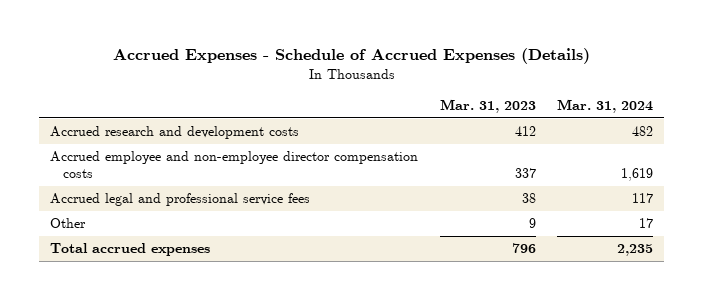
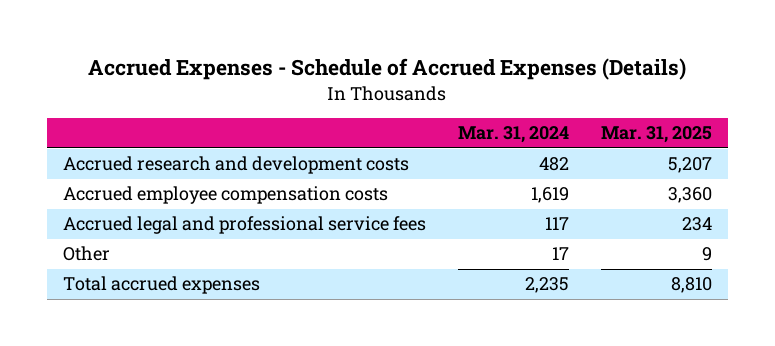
- | Mar. 31, 2023 | Mar. 31, 2024
+ | Mar. 31, 2024 | Mar. 31, 2025
- Accrued employee and non-employee director compensation costs | 337 | 1,619
+ Accrued employee compensation costs | 1,619 | 3,360

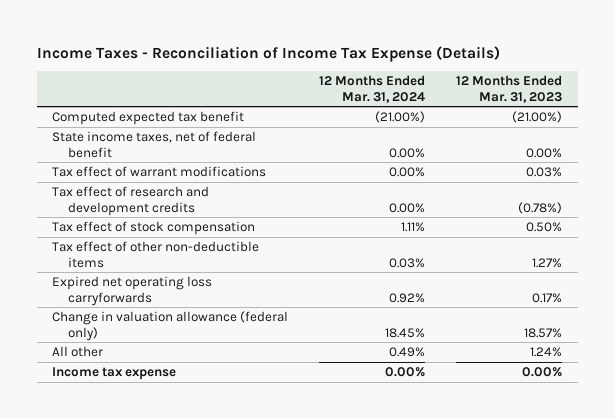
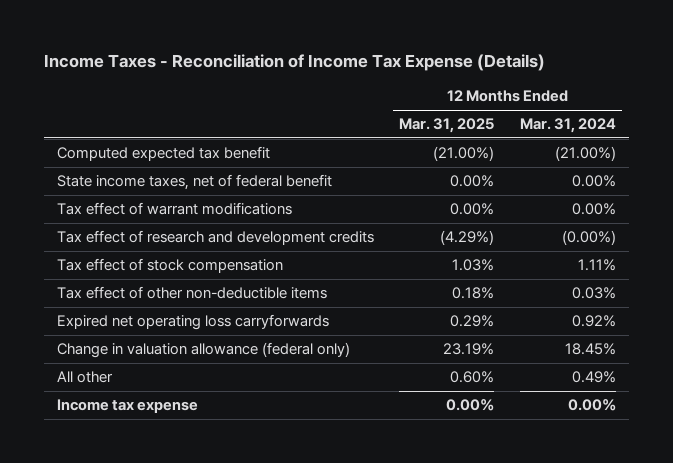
- | 12 Months Ended Mar. 31, 2024 | 12 Months Ended Mar. 31, 2023
+ | 12 Months Ended Mar. 31, 2025 | 12 Months Ended Mar. 31, 2024
- Tax effect of research and development credits | 0.00% | (0.78%)
+ Tax effect of research and development credits | (4.29%) | (0.00%)

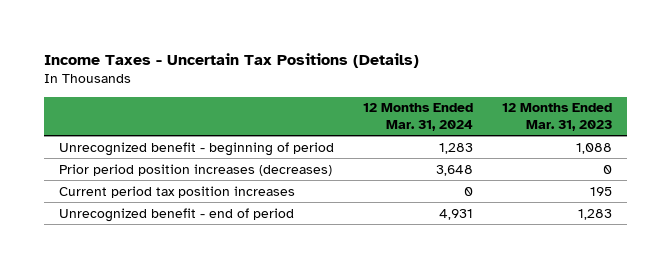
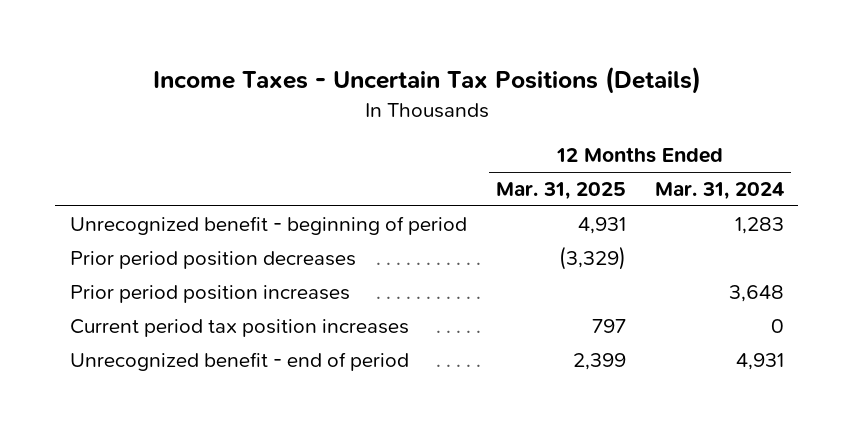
- | 12 Months Ended Mar. 31, 2024 | 12 Months Ended Mar. 31, 2023
+ | 12 Months Ended Mar. 31, 2025 | 12 Months Ended Mar. 31, 2024
- Prior period position increases (decreases) | 3,648 | 0
+ Prior period position decreases | (3,329) |
+ Prior period position increases | | 3,648

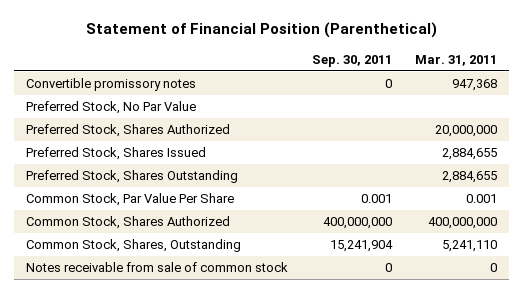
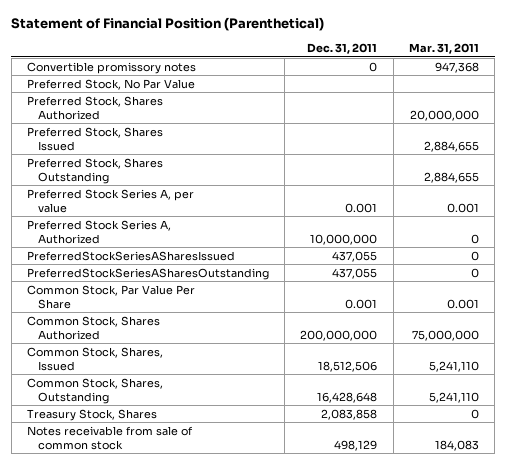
- | Sep. 30, 2011 | Mar. 31, 2011
+ | Dec. 31, 2011 | Mar. 31, 2011
+ Preferred Stock Series A, per value | 0.001 | 0.001
+ Preferred Stock Series A, Authorized | 10,000,000 | 0
+ PreferredStockSeriesASharesIssued | 437,055 | 0
+ PreferredStockSeriesASharesOutstanding | 437,055 | 0
- Common Stock, Shares Authorized | 400,000,000 | 400,000,000
+ Common Stock, Shares Authorized | 200,000,000 | 75,000,000
+ Common Stock, Shares, Issued | 18,512,506 | 5,241,110
- Notes receivable from sale of common stock | 0 | 0
+ Treasury Stock, Shares | 2,083,858 | 0
+ Notes receivable from sale of common stock | 498,129 | 184,083

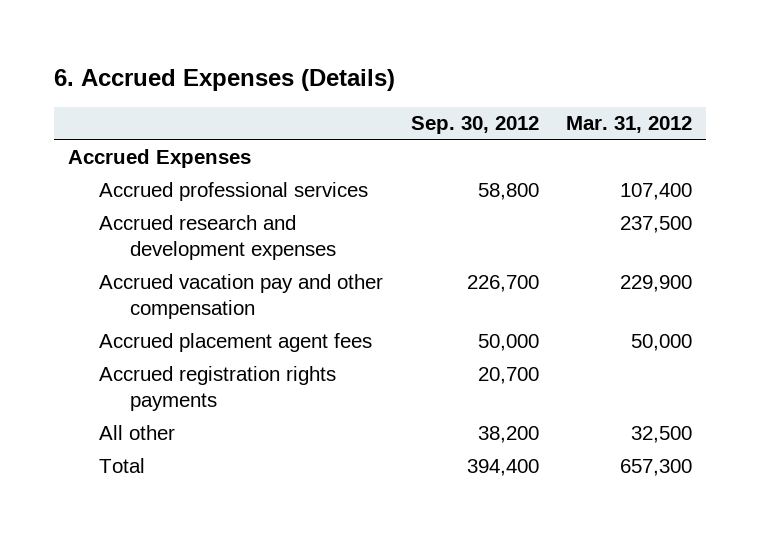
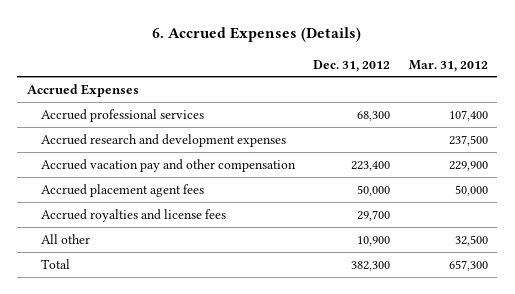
- | Sep. 30, 2012 | Mar. 31, 2012
+ | Dec. 31, 2012 | Mar. 31, 2012
- Accrued registration rights payments | 20,700 |
+ Accrued royalties and license fees | 29,700 |

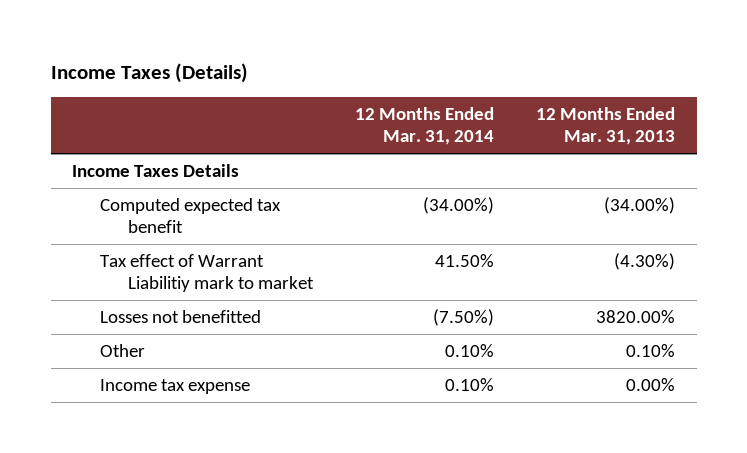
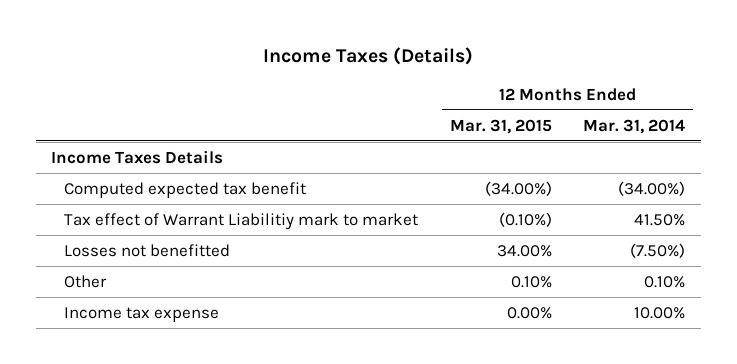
- | 12 Months Ended Mar. 31, 2014 | 12 Months Ended Mar. 31, 2013
+ | 12 Months Ended Mar. 31, 2015 | 12 Months Ended Mar. 31, 2014
- Income tax expense | 0.10% | 0.00%
+ Income tax expense | 0.00% | 10.00%

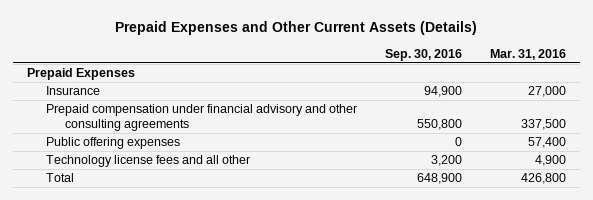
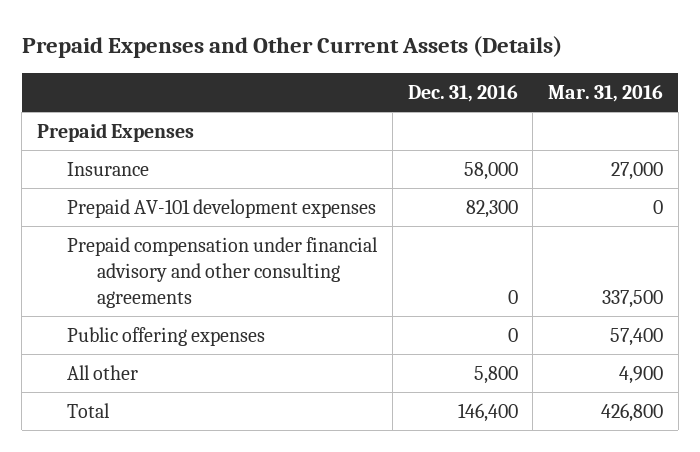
- | Sep. 30, 2016 | Mar. 31, 2016
+ | Dec. 31, 2016 | Mar. 31, 2016
+ Prepaid AV-101 development expenses | 82,300 | 0
- Technology license fees and all other | 3,200 | 4,900
+ All other | 5,800 | 4,900

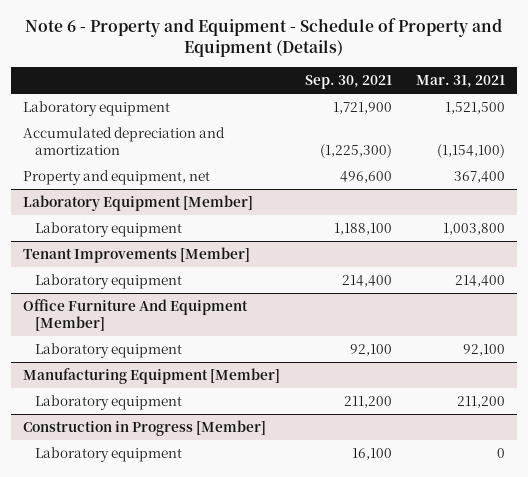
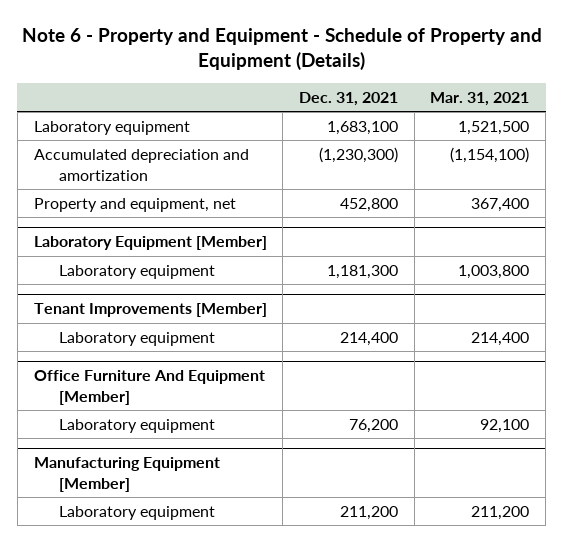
- | Sep. 30, 2021 | Mar. 31, 2021
+ | Dec. 31, 2021 | Mar. 31, 2021
- Construction in Progress [Member]
- Laboratory equipment | 16,100 | 0

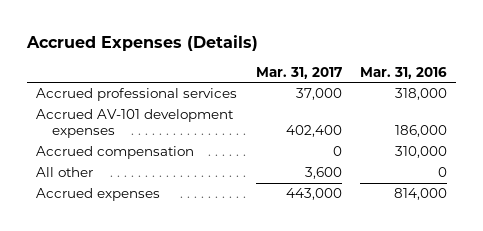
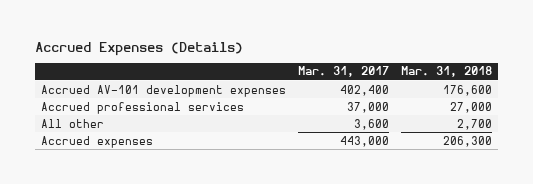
- | Mar. 31, 2017 | Mar. 31, 2016
+ | Mar. 31, 2017 | Mar. 31, 2018
- Accrued compensation | 0 | 310,000
moved down: Accrued professional services | 37,000 | 27,000

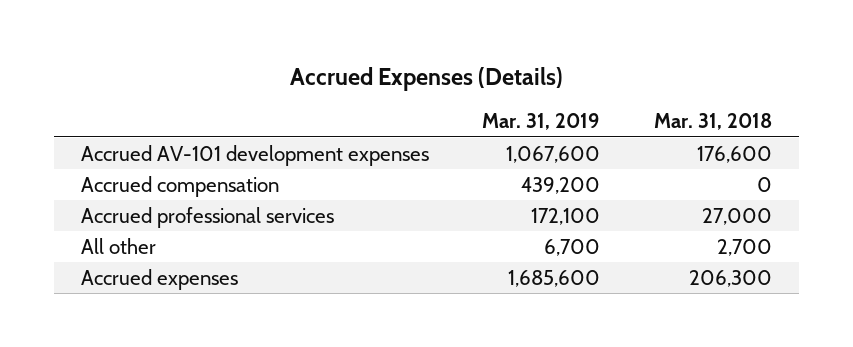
- | Mar. 31, 2017 | Mar. 31, 2018
+ | Mar. 31, 2019 | Mar. 31, 2018
+ Accrued compensation | 439,200 | 0

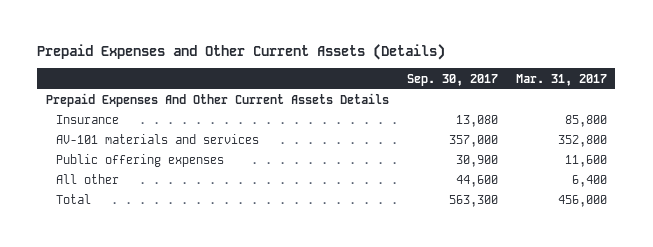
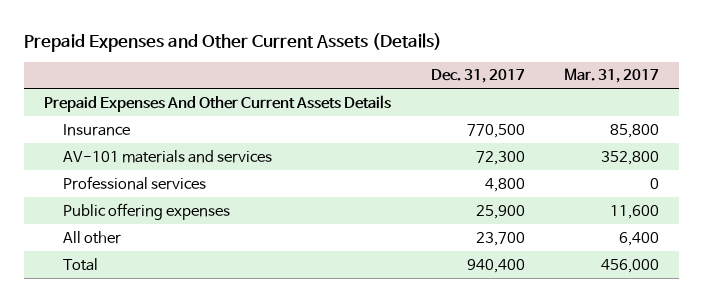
- | Sep. 30, 2017 | Mar. 31, 2017
+ | Dec. 31, 2017 | Mar. 31, 2017
+ Professional services | 4,800 | 0

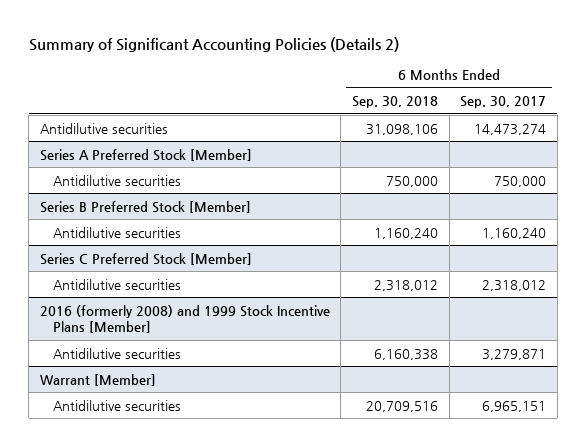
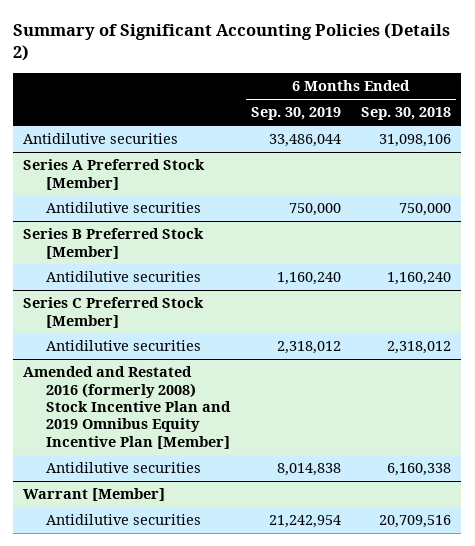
- | 6 Months Ended Sep. 30, 2018 | 6 Months Ended Sep. 30, 2017
+ | 6 Months Ended Sep. 30, 2019 | 6 Months Ended Sep. 30, 2018
- 2016 (formerly 2008) and 1999 Stock Incentive Plans [Member]
+ Amended and Restated 2016 (formerly 2008) Stock Incentive Plan and 2019 Omnibus Equity Incentive Plan [Member]

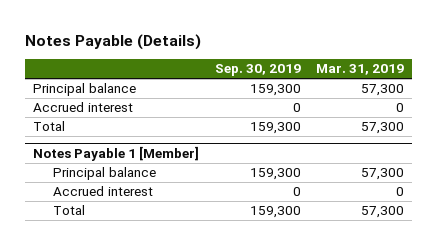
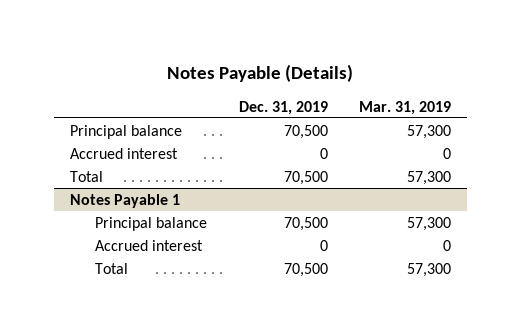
- | Sep. 30, 2019 | Mar. 31, 2019
+ | Dec. 31, 2019 | Mar. 31, 2019
- Notes Payable 1 [Member]
+ Notes Payable 1

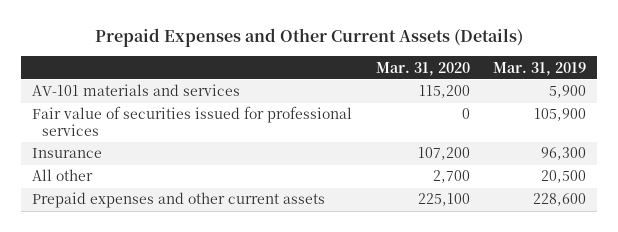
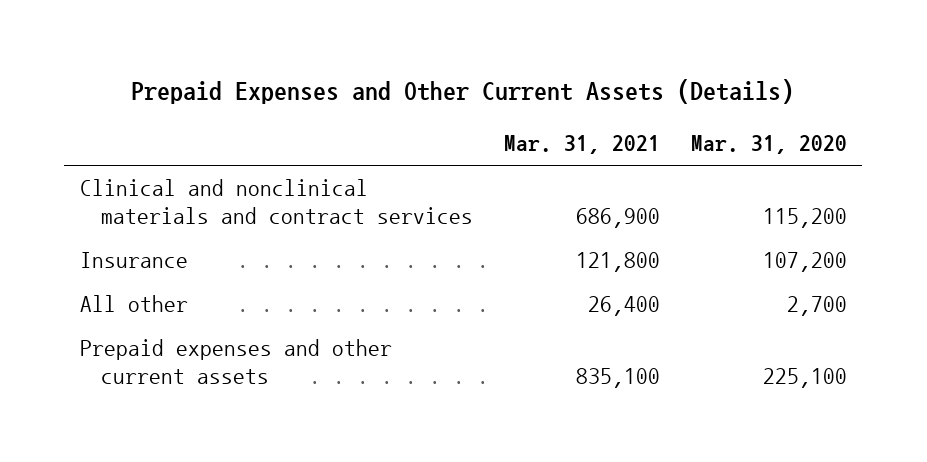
- | Mar. 31, 2020 | Mar. 31, 2019
+ | Mar. 31, 2021 | Mar. 31, 2020
- AV-101 materials and services | 115,200 | 5,900
- Fair value of securities issued for professional services | 0 | 105,900
+ Clinical and nonclinical materials and contract services | 686,900 | 115,200

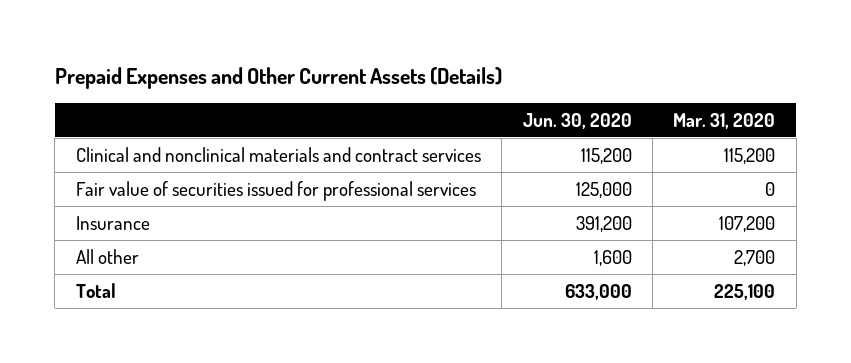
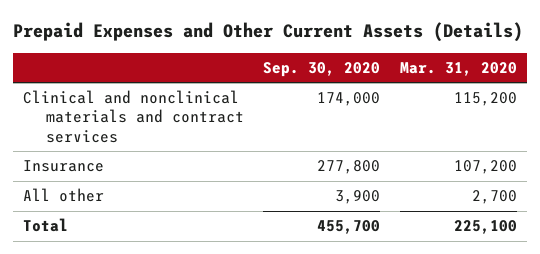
- | Jun. 30, 2020 | Mar. 31, 2020
+ | Sep. 30, 2020 | Mar. 31, 2020
- Fair value of securities issued for professional services | 125,000 | 0

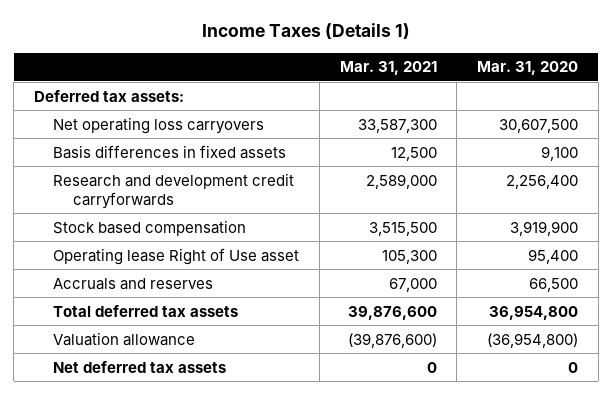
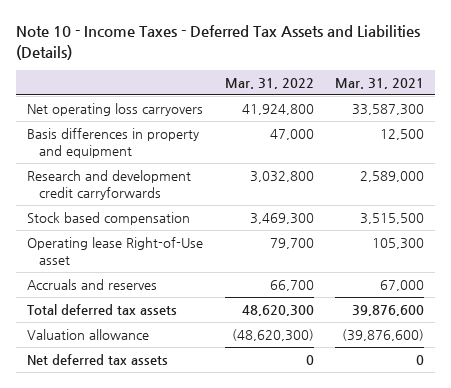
- Income Taxes (Details 1)
+ Note 10 - Income Taxes - Deferred Tax Assets and Liabilities (Details)
- | Mar. 31, 2021 | Mar. 31, 2020
+ | Mar. 31, 2022 | Mar. 31, 2021
- Deferred tax assets:
- Basis differences in fixed assets | 12,500 | 9,100
+ Basis differences in property and equipment | 47,000 | 12,500
- Operating lease Right of Use asset | 105,300 | 95,400
+ Operating lease Right-of-Use asset | 79,700 | 105,300

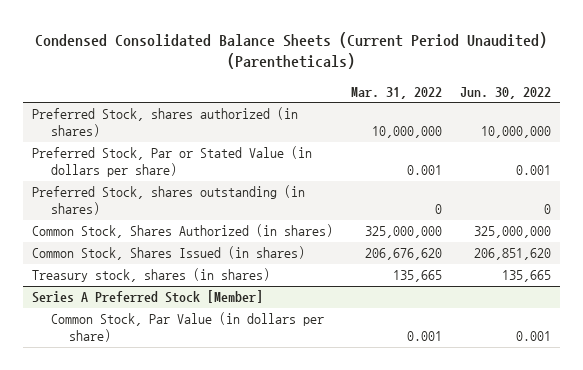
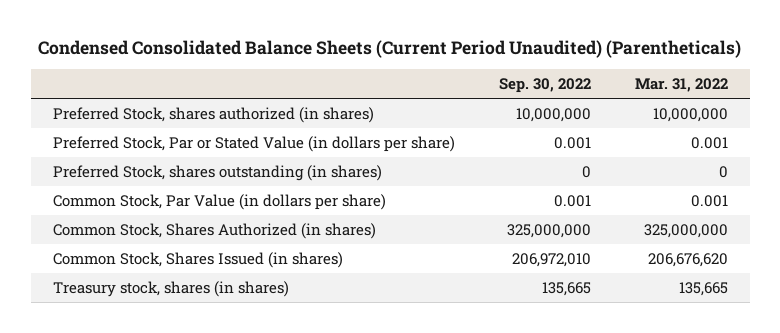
- | Mar. 31, 2022 | Jun. 30, 2022
+ | Sep. 30, 2022 | Mar. 31, 2022
+ Common Stock, Par Value (in dollars per share) | 0.001 | 0.001
- Series A Preferred Stock [Member]
- Common Stock, Par Value (in dollars per share) | 0.001 | 0.001

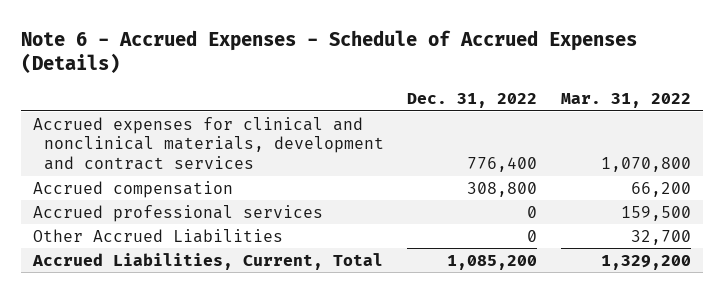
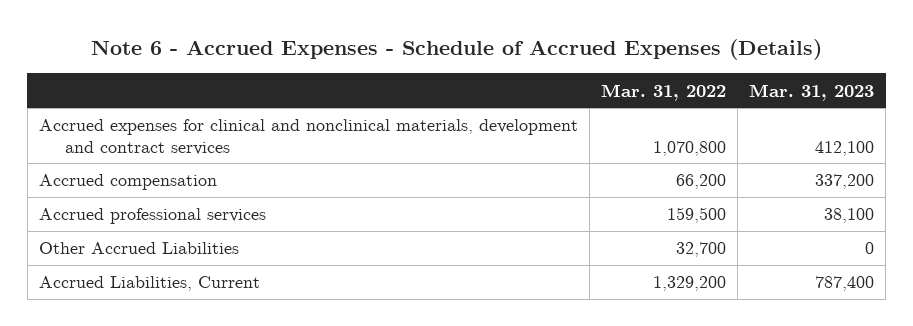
- | Dec. 31, 2022 | Mar. 31, 2022
+ | Mar. 31, 2022 | Mar. 31, 2023
- Accrued Liabilities, Current, Total | 1,085,200 | 1,329,200
+ Accrued Liabilities, Current | 1,329,200 | 787,400

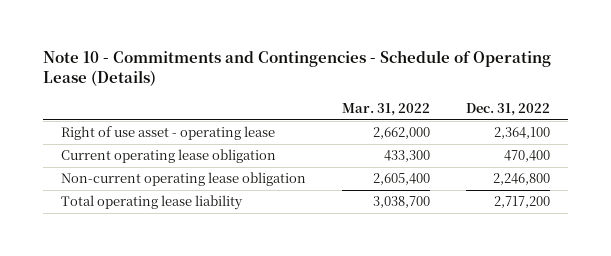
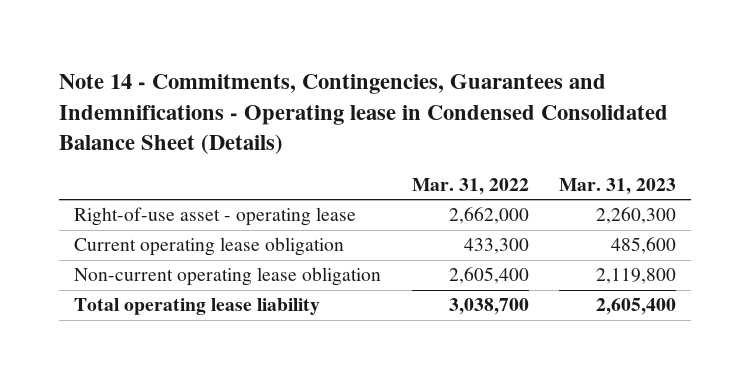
- Note 10 - Commitments and Contingencies - Schedule of Operating Lease (Details)
+ Note 14 - Commitments, Contingencies, Guarantees and Indemnifications - Operating lease in Condensed Consolidated Balance Sheet (Details)
- | Mar. 31, 2022 | Dec. 31, 2022
+ | Mar. 31, 2022 | Mar. 31, 2023
- Right of use asset - operating lease | 2,662,000 | 2,364,100
+ Right-of-use asset - operating lease | 2,662,000 | 2,260,300

